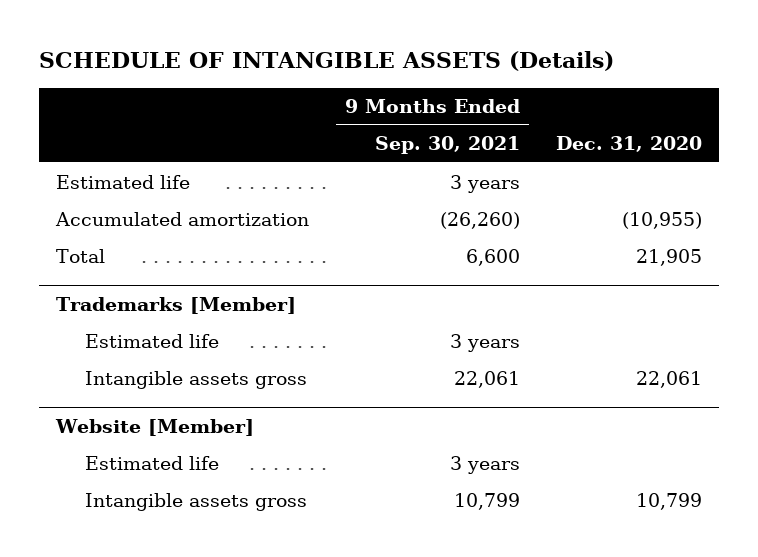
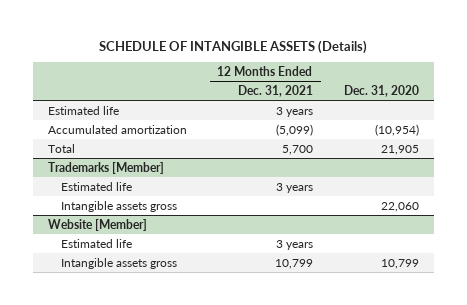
- | 9 Months Ended Sep. 30, 2021 | Dec. 31, 2020
+ | 12 Months Ended Dec. 31, 2021 | Dec. 31, 2020
- Accumulated amortization | (26,260) | (10,955)
+ Accumulated amortization | (5,099) | (10,954)
@ Trademarks [Member]
- Intangible assets gross | 22,061 | 22,061
+ Intangible assets gross | | 22,060

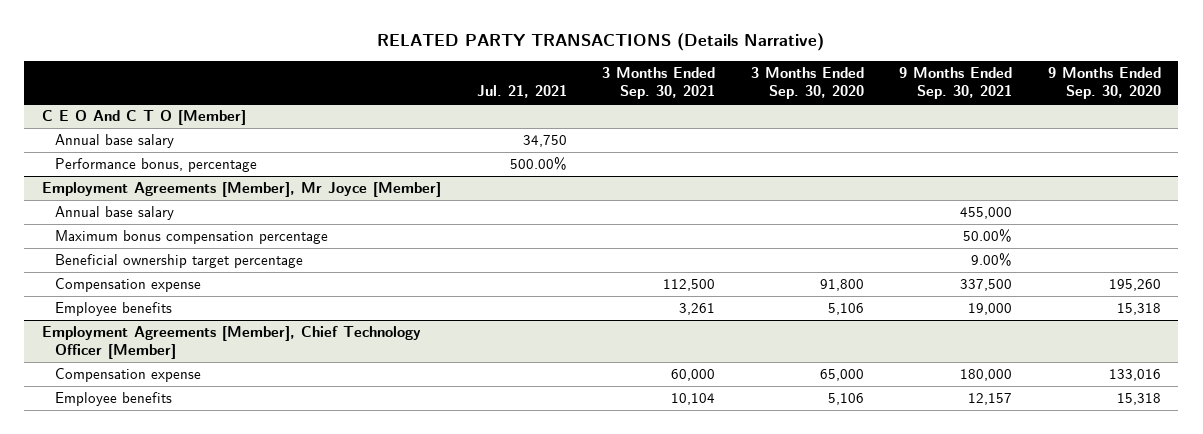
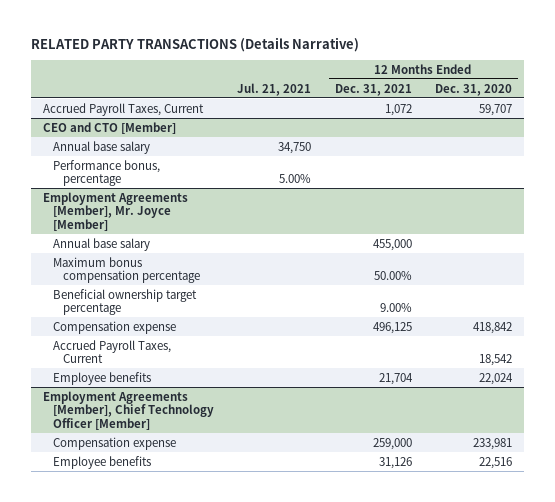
- | Jul. 21, 2021 | 3 Months Ended Sep. 30, 2021 | 3 Months Ended Sep. 30, 2020 | 9 Months Ended Sep. 30, 2021 | 9 Months Ended Sep. 30, 2020
+ | Jul. 21, 2021 | 12 Months Ended Dec. 31, 2021 | 12 Months Ended Dec. 31, 2020
- C E O And C T O [Member]
+ Accrued Payroll Taxes, Current | | 1,072 | 59,707
+ CEO and CTO [Member]
- Performance bonus, percentage | 500.00% | | | |
- Employment Agreements [Member], Mr Joyce [Member]
+ Performance bonus, percentage | 5.00% | |
+ Employment Agreements [Member], Mr. Joyce [Member]
+ Accrued Payroll Taxes, Current | | | 18,542

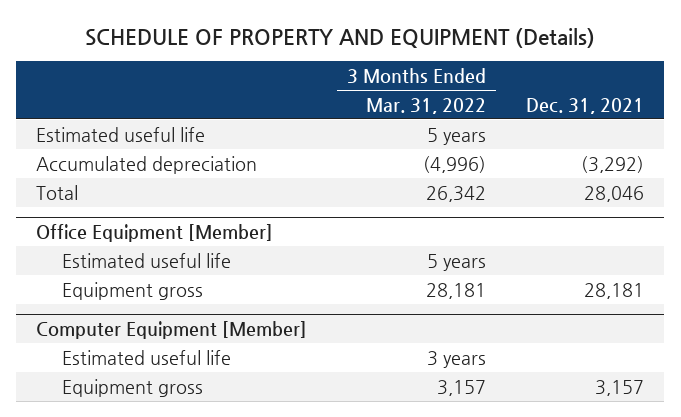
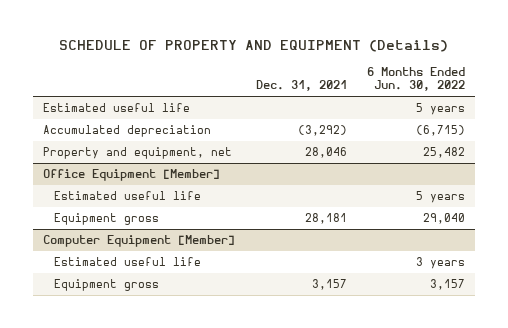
- | 3 Months Ended Mar. 31, 2022 | Dec. 31, 2021
+ | Dec. 31, 2021 | 6 Months Ended Jun. 30, 2022
- Total | 26,342 | 28,046
+ Property and equipment, net | 28,046 | 25,482

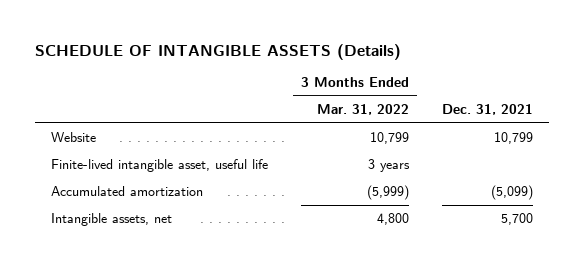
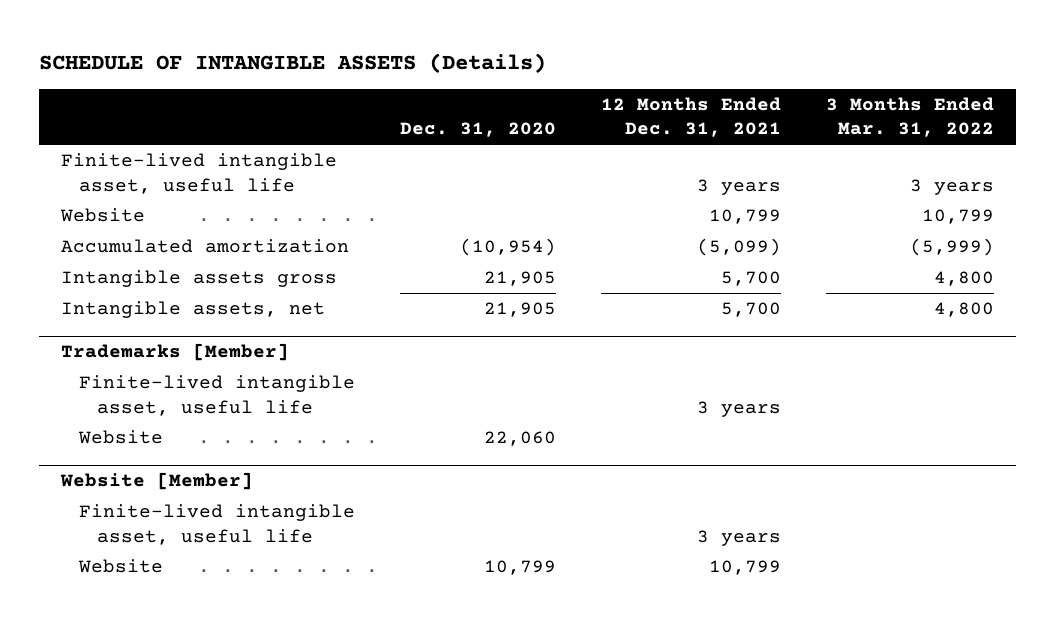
- | 3 Months Ended Mar. 31, 2022 | Dec. 31, 2021
+ | Dec. 31, 2020 | 12 Months Ended Dec. 31, 2021 | 3 Months Ended Mar. 31, 2022
moved down: Website | | 10,799 | 10,799
+ Intangible assets gross | 21,905 | 5,700 | 4,800
+ Trademarks [Member]
+ Finite-lived intangible asset, useful life | | 3 years |
+ Website | 22,060 | |
+ Website [Member]
+ Finite-lived intangible asset, useful life | | 3 years |
+ Website | 10,799 | 10,799 |

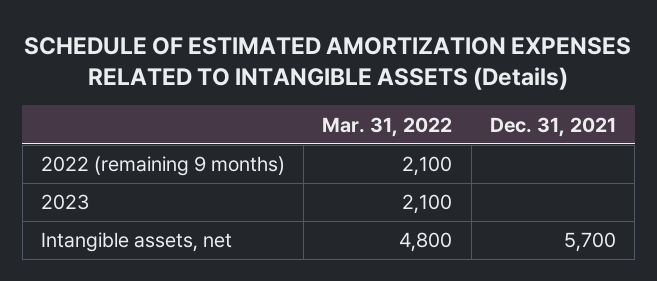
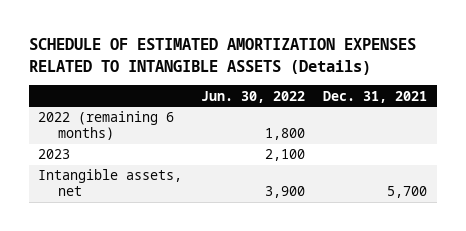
- | Mar. 31, 2022 | Dec. 31, 2021
+ | Jun. 30, 2022 | Dec. 31, 2021
- 2022 (remaining 9 months) | 2,100 |
+ 2022 (remaining 6 months) | 1,800 |

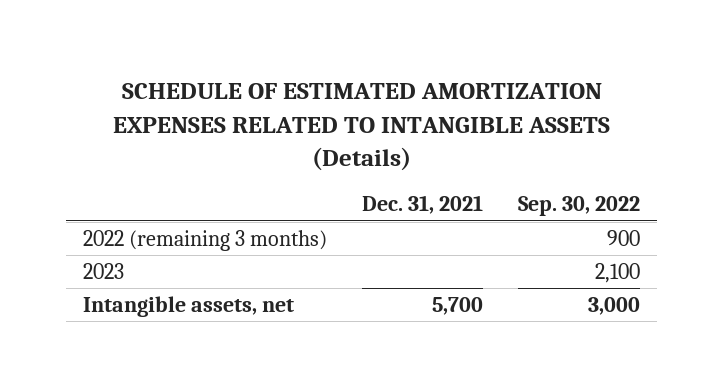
- | Jun. 30, 2022 | Dec. 31, 2021
+ | Dec. 31, 2021 | Sep. 30, 2022
- 2022 (remaining 6 months) | 1,800 |
+ 2022 (remaining 3 months) | | 900

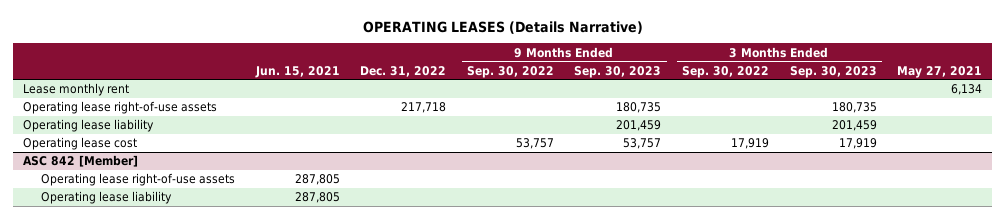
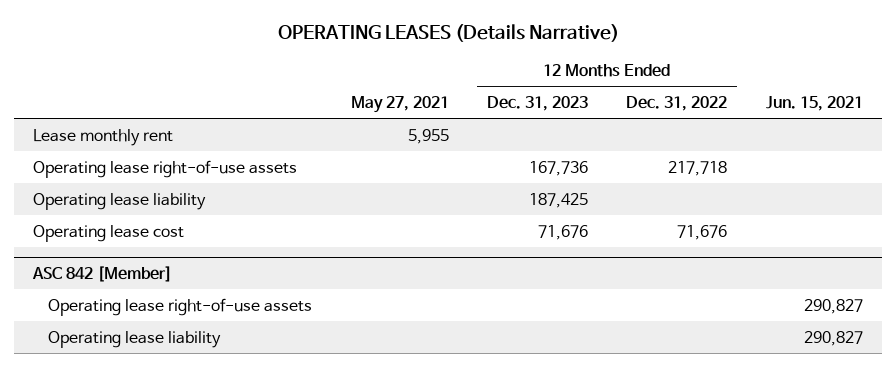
- | Jun. 15, 2021 | Dec. 31, 2022 | 9 Months Ended Sep. 30, 2022 | 9 Months Ended Sep. 30, 2023 | 3 Months Ended Sep. 30, 2022 | 3 Months Ended Sep. 30, 2023 | May 27, 2021
+ | May 27, 2021 | 12 Months Ended Dec. 31, 2023 | 12 Months Ended Dec. 31, 2022 | Jun. 15, 2021
- Lease monthly rent | | | | | | | 6,134
+ Lease monthly rent | 5,955 | | |
@ ASC 842 [Member]
- Operating lease right-of-use assets | 287,805 | | | | | |
- Operating lease liability | 287,805 | | | | | |
+ Operating lease right-of-use assets | | | | 290,827
+ Operating lease liability | | | | 290,827

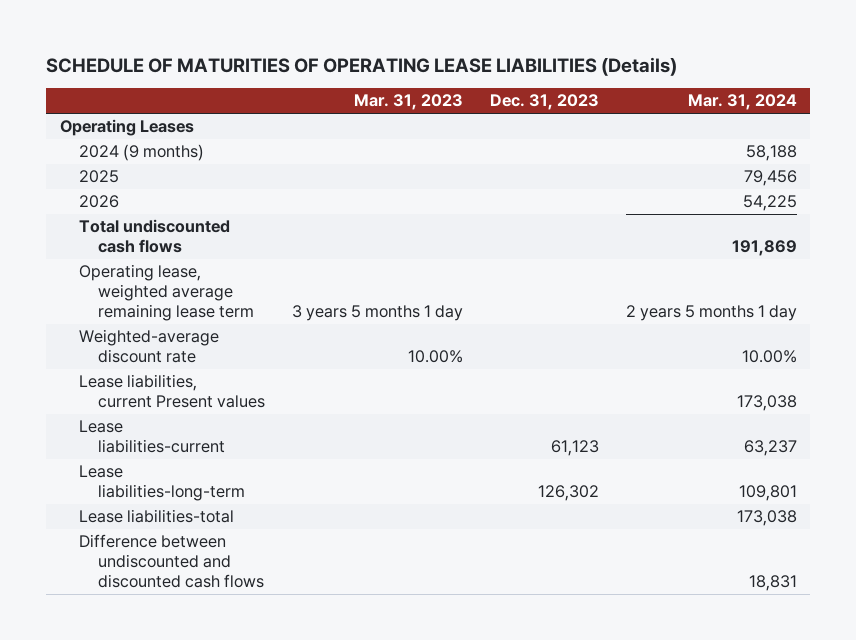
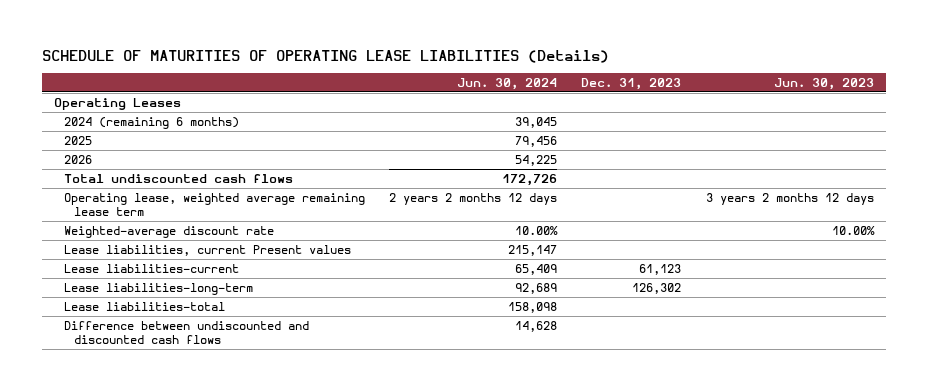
- | Mar. 31, 2023 | Dec. 31, 2023 | Mar. 31, 2024
+ | Jun. 30, 2024 | Dec. 31, 2023 | Jun. 30, 2023
- 2024 (9 months) | | | 58,188
+ 2024 (remaining 6 months) | 39,045 | |

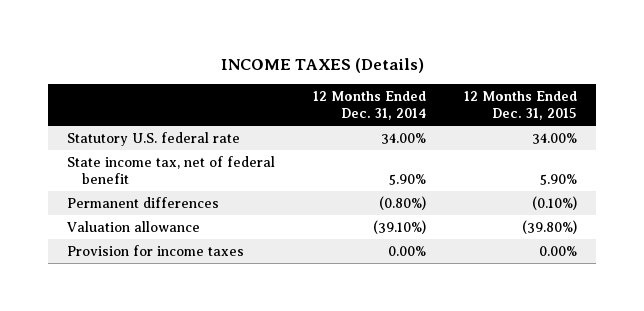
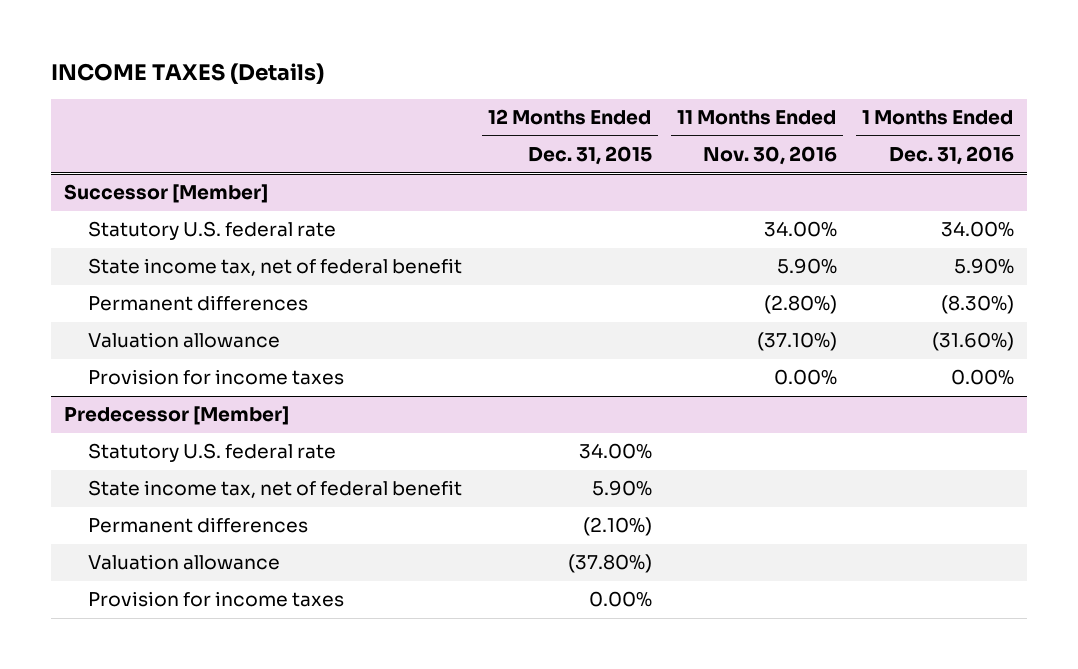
- | 12 Months Ended Dec. 31, 2014 | 12 Months Ended Dec. 31, 2015
+ | 12 Months Ended Dec. 31, 2015 | 11 Months Ended Nov. 30, 2016 | 1 Months Ended Dec. 31, 2016
+ Successor [Member]
+ Statutory U.S. federal rate | | 34.00% | 34.00%
+ State income tax, net of federal benefit | | 5.90% | 5.90%
+ Permanent differences | | (2.80%) | (8.30%)
+ Valuation allowance | | (37.10%) | (31.60%)
+ Provision for income taxes | | 0.00% | 0.00%
+ Predecessor [Member]
- Permanent differences | (0.80%) | (0.10%)
- Valuation allowance | (39.10%) | (39.80%)
+ Permanent differences | (2.10%) | |
+ Valuation allowance | (37.80%) | |

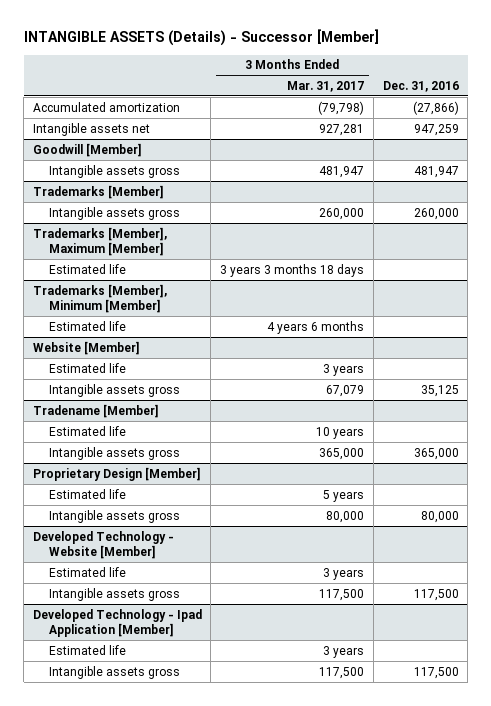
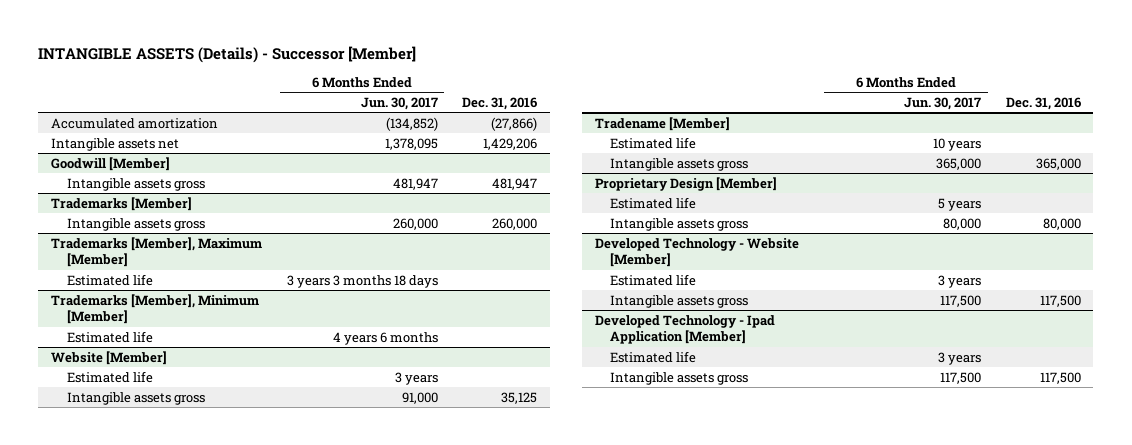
- | 3 Months Ended Mar. 31, 2017 | Dec. 31, 2016
+ | 6 Months Ended Jun. 30, 2017 | Dec. 31, 2016
- Intangible assets net | 927,281 | 947,259
+ Intangible assets net | 1,378,095 | 1,429,206

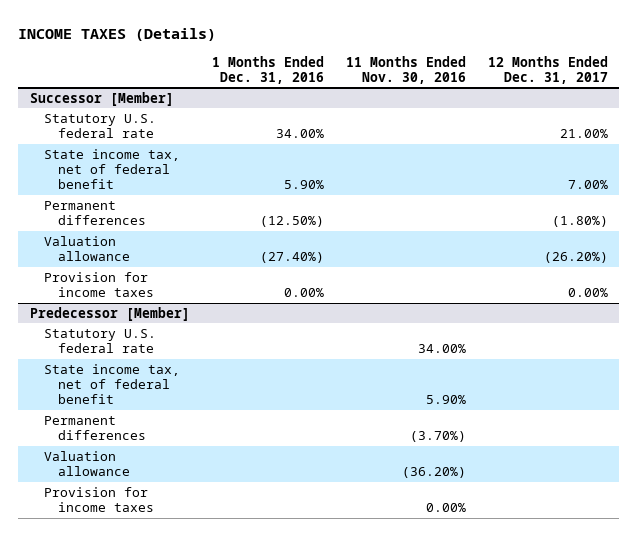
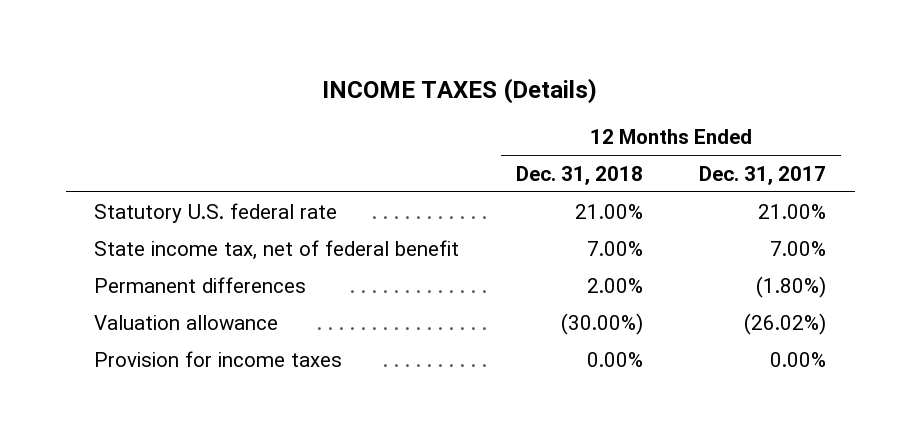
- | 1 Months Ended Dec. 31, 2016 | 11 Months Ended Nov. 30, 2016 | 12 Months Ended Dec. 31, 2017
+ | 12 Months Ended Dec. 31, 2018 | 12 Months Ended Dec. 31, 2017
- Successor [Member]
- Valuation allowance | (27.40%) | | (26.20%)
+ Valuation allowance | (30.00%) | (26.02%)
- Predecessor [Member]
- Statutory U.S. federal rate | | 34.00% |
- State income tax, net of federal benefit | | 5.90% |
- Permanent differences | | (3.70%) |
- Valuation allowance | | (36.20%) |
- Provision for income taxes | | 0.00% |

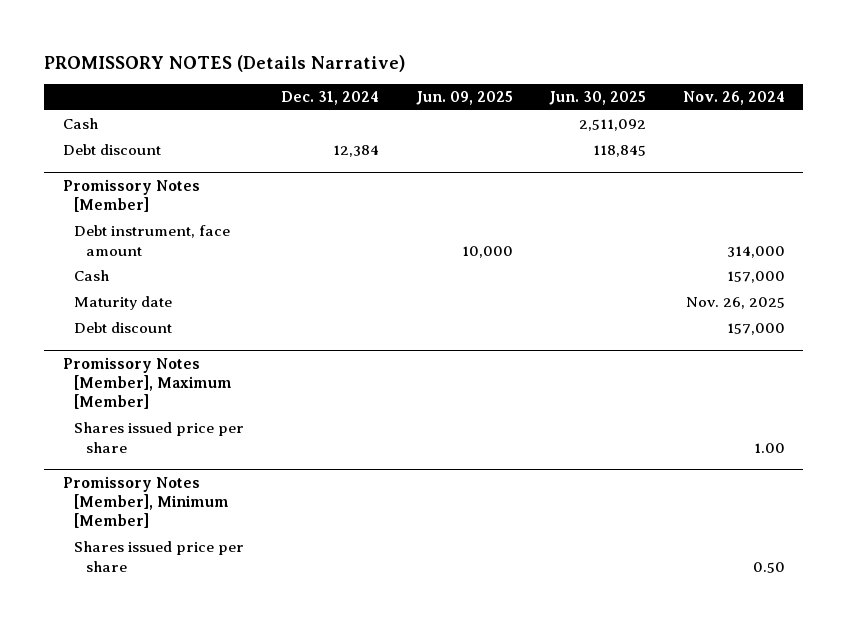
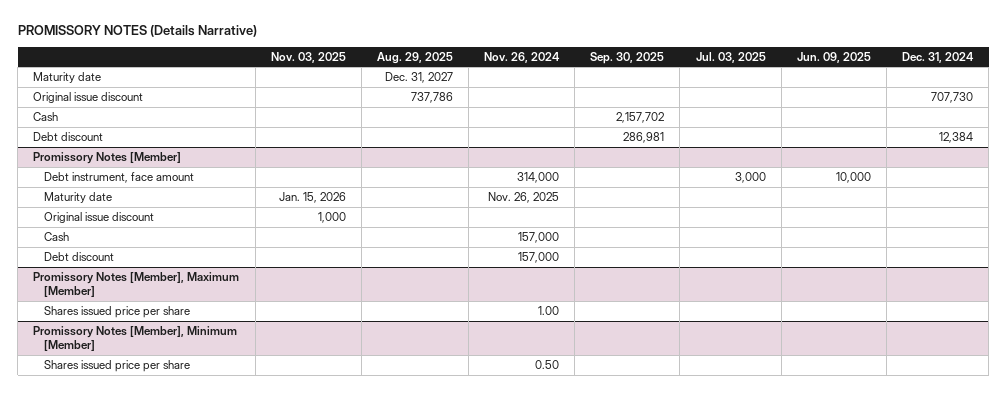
- | Dec. 31, 2024 | Jun. 09, 2025 | Jun. 30, 2025 | Nov. 26, 2024
+ | Nov. 03, 2025 | Aug. 29, 2025 | Nov. 26, 2024 | Sep. 30, 2025 | Jul. 03, 2025 | Jun. 09, 2025 | Dec. 31, 2024
+ Maturity date | | Dec. 31, 2027 | | | | |
+ Original issue discount | | 737,786 | | | | | 707,730
@ Promissory Notes [Member]
+ Original issue discount | 1,000 | | | | | |
moved down: Cash | | | 157,000 | | | |

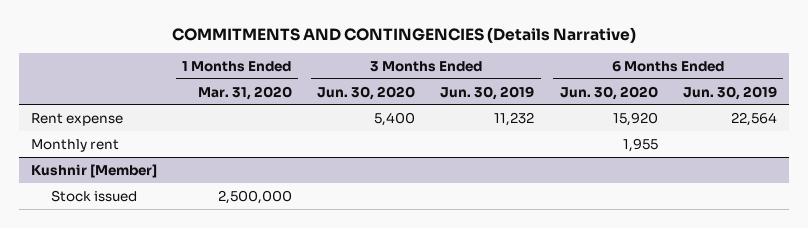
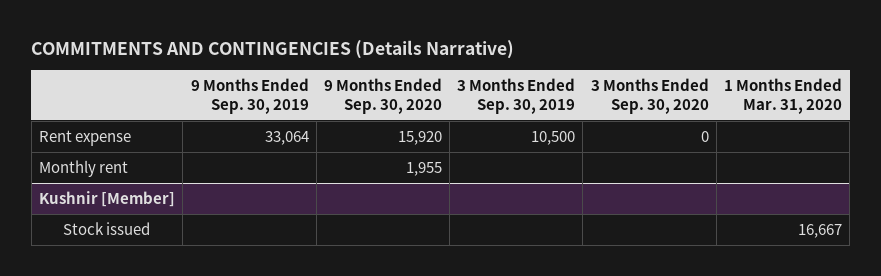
- | 1 Months Ended Mar. 31, 2020 | 3 Months Ended Jun. 30, 2020 | 3 Months Ended Jun. 30, 2019 | 6 Months Ended Jun. 30, 2020 | 6 Months Ended Jun. 30, 2019
+ | 9 Months Ended Sep. 30, 2019 | 9 Months Ended Sep. 30, 2020 | 3 Months Ended Sep. 30, 2019 | 3 Months Ended Sep. 30, 2020 | 1 Months Ended Mar. 31, 2020
@ Kushnir [Member]
- Stock issued | 2,500,000 | | | |
+ Stock issued | | | | | 16,667

